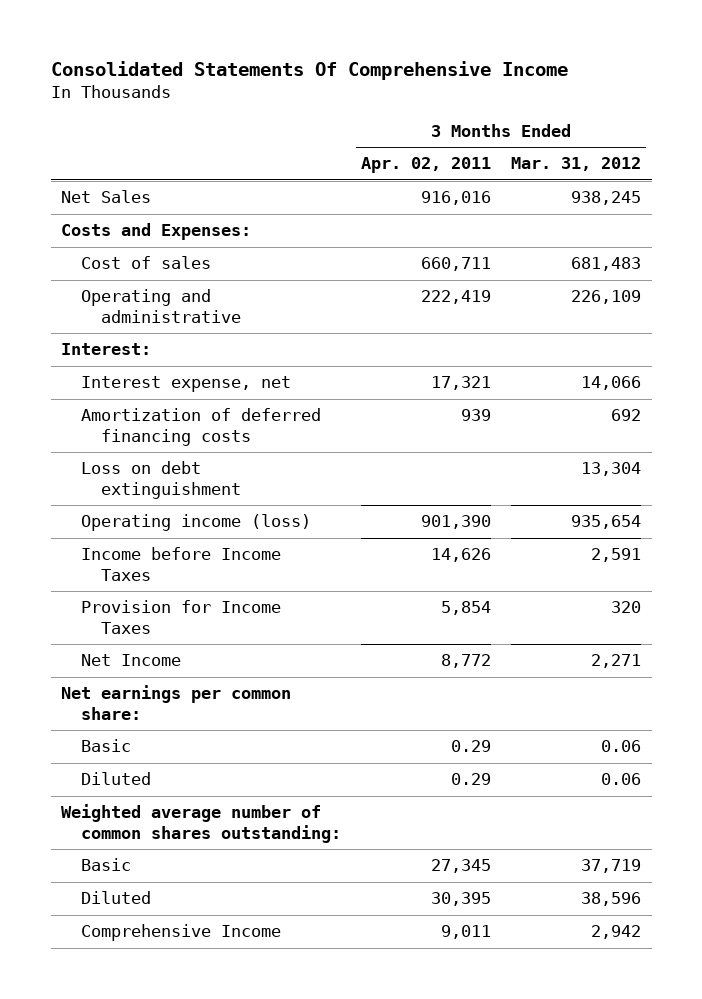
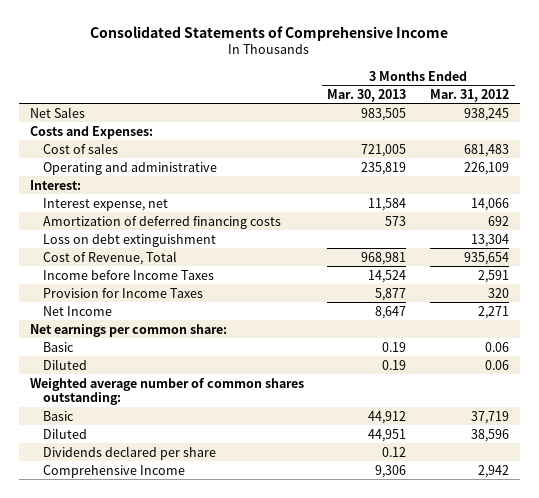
- Consolidated Statements Of Comprehensive Income
+ Consolidated Statements of Comprehensive Income
- | 3 Months Ended Apr. 02, 2011 | 3 Months Ended Mar. 31, 2012
+ | 3 Months Ended Mar. 30, 2013 | 3 Months Ended Mar. 31, 2012
- Operating income (loss) | 901,390 | 935,654
+ Cost of Revenue, Total | 968,981 | 935,654
+ Dividends declared per share | 0.12 |

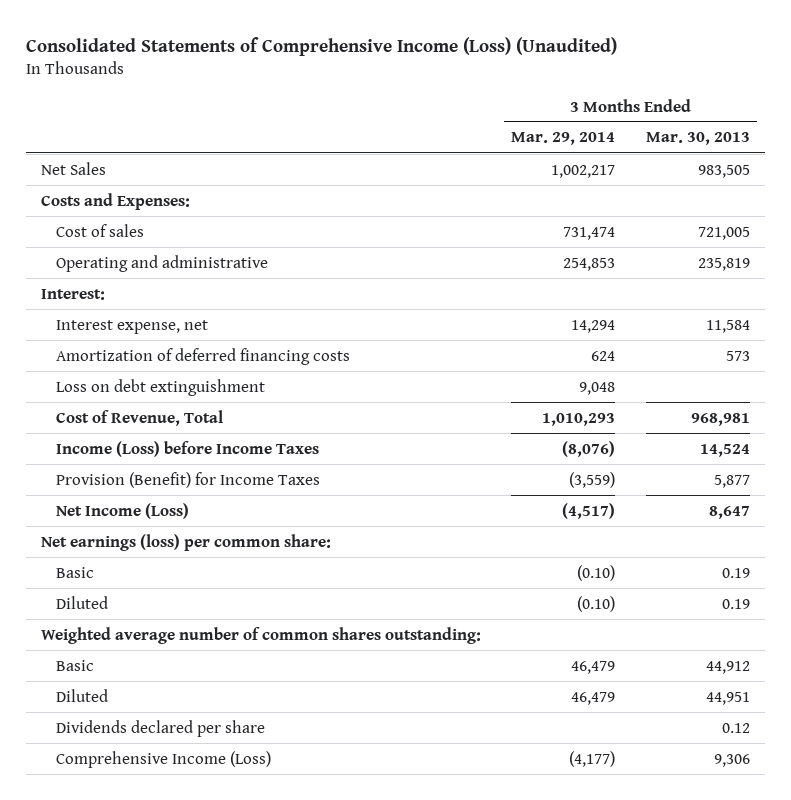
- Consolidated Statements of Comprehensive Income
+ Consolidated Statements of Comprehensive Income (Loss) (Unaudited)
- | 3 Months Ended Mar. 30, 2013 | 3 Months Ended Mar. 31, 2012
+ | 3 Months Ended Mar. 29, 2014 | 3 Months Ended Mar. 30, 2013
- Income before Income Taxes | 14,524 | 2,591
- Provision for Income Taxes | 5,877 | 320
- Net Income | 8,647 | 2,271
- Net earnings per common share:
+ Income (Loss) before Income Taxes | (8,076) | 14,524
+ Provision (Benefit) for Income Taxes | (3,559) | 5,877
+ Net Income (Loss) | (4,517) | 8,647
+ Net earnings (loss) per common share:
- Comprehensive Income | 9,306 | 2,942
+ Comprehensive Income (Loss) | (4,177) | 9,306

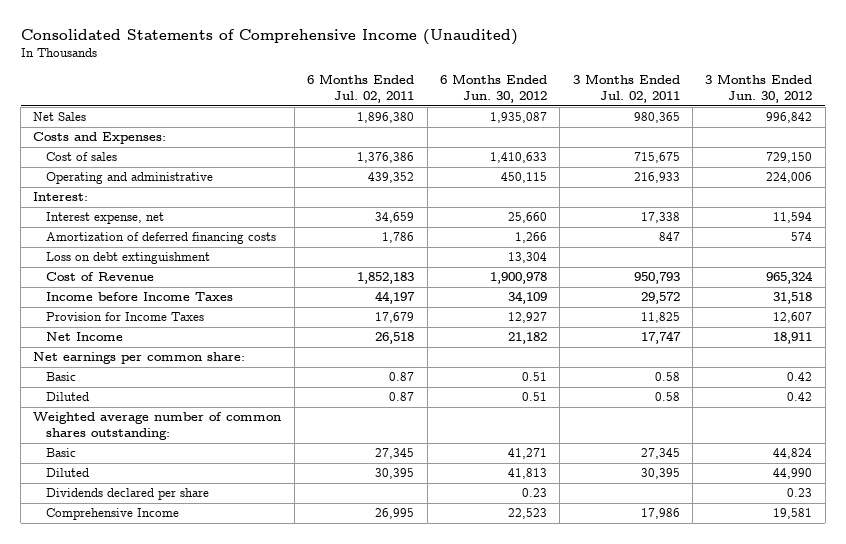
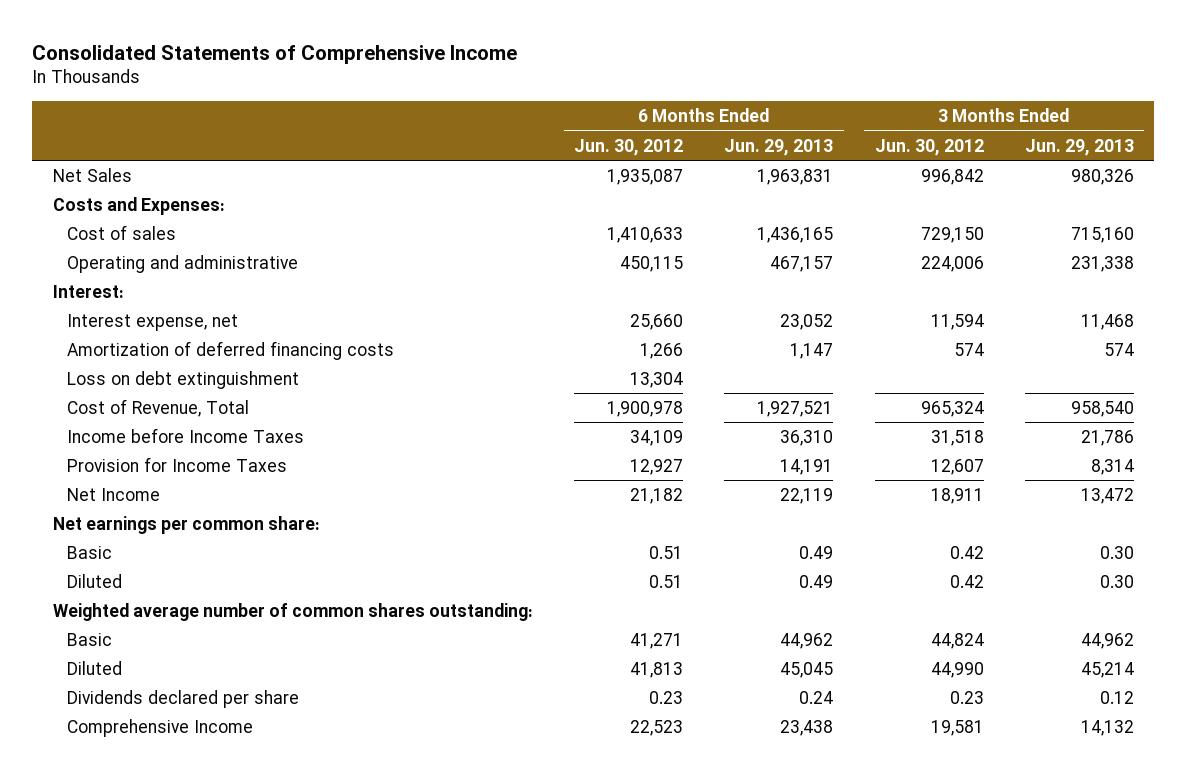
- Consolidated Statements of Comprehensive Income (Unaudited)
+ Consolidated Statements of Comprehensive Income
- | 6 Months Ended Jul. 02, 2011 | 6 Months Ended Jun. 30, 2012 | 3 Months Ended Jul. 02, 2011 | 3 Months Ended Jun. 30, 2012
+ | 6 Months Ended Jun. 30, 2012 | 6 Months Ended Jun. 29, 2013 | 3 Months Ended Jun. 30, 2012 | 3 Months Ended Jun. 29, 2013
- Cost of Revenue | 1,852,183 | 1,900,978 | 950,793 | 965,324
+ Cost of Revenue, Total | 1,900,978 | 1,927,521 | 965,324 | 958,540

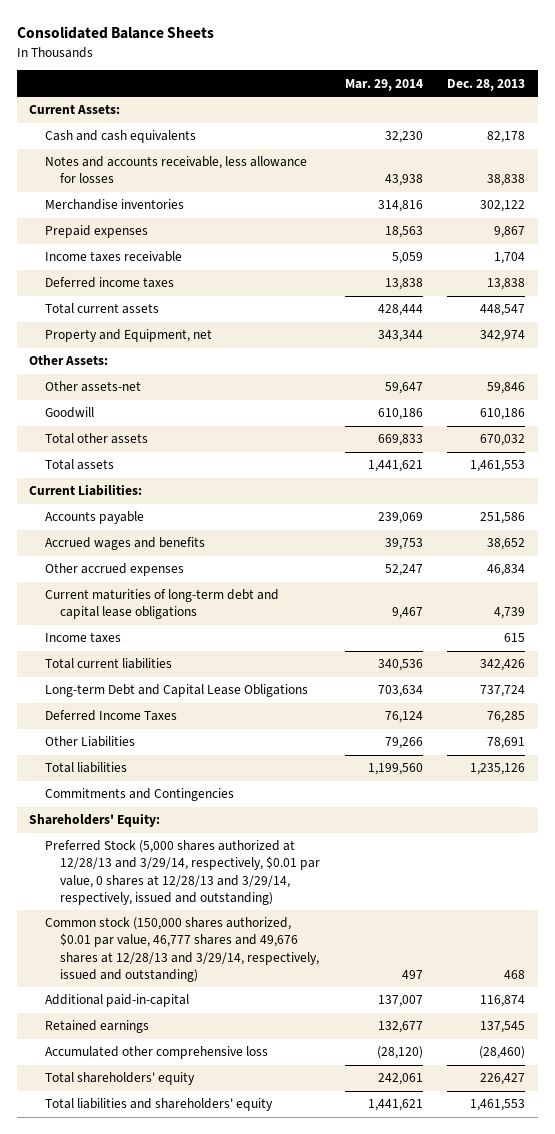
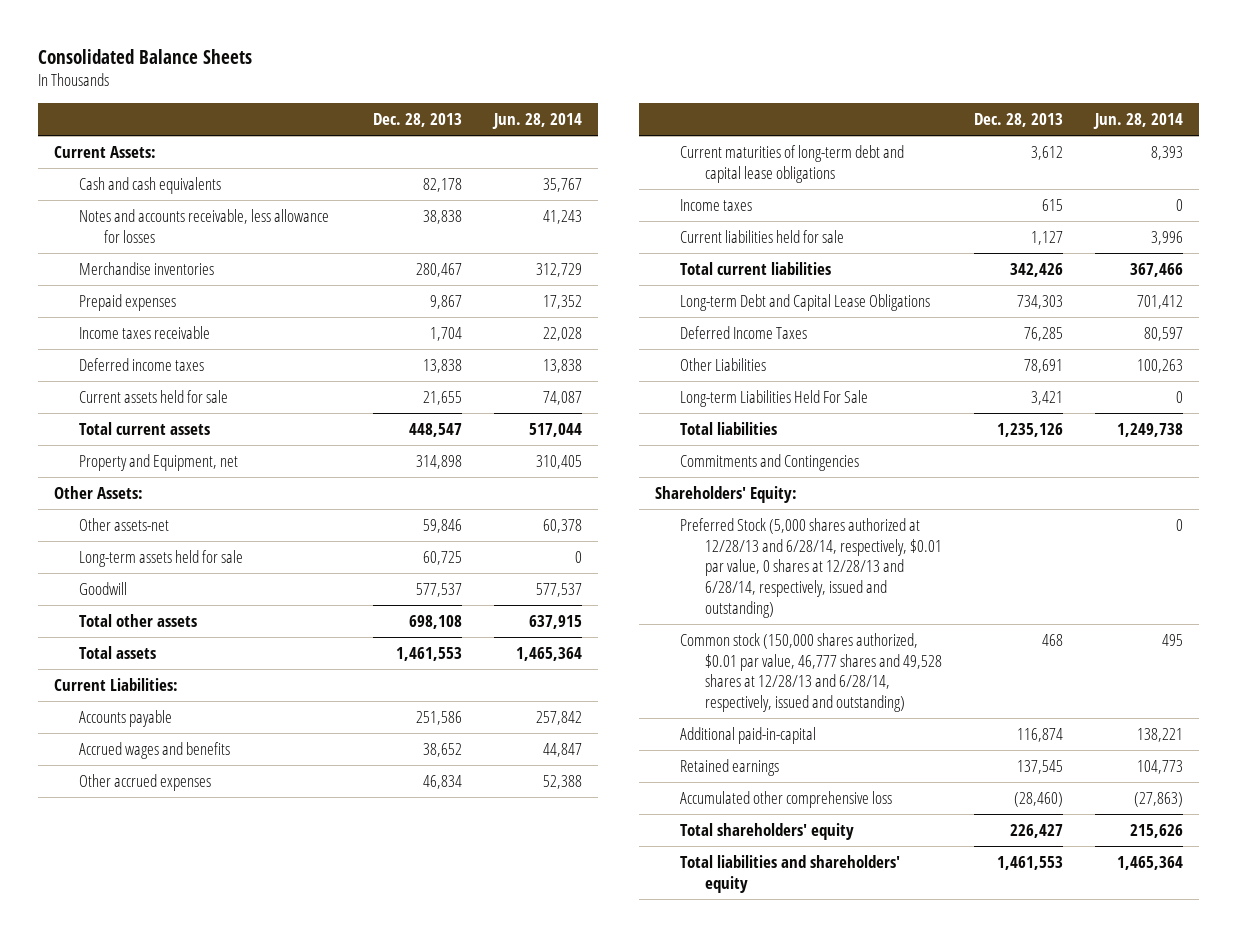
- | Mar. 29, 2014 | Dec. 28, 2013
+ | Dec. 28, 2013 | Jun. 28, 2014
- Merchandise inventories | 314,816 | 302,122
+ Merchandise inventories | 280,467 | 312,729
+ Current assets held for sale | 21,655 | 74,087
- Property and Equipment, net | 343,344 | 342,974
+ Property and Equipment, net | 314,898 | 310,405
- Goodwill | 610,186 | 610,186
- Total other assets | 669,833 | 670,032
+ Long-term assets held for sale | 60,725 | 0
+ Goodwill | 577,537 | 577,537
+ Total other assets | 698,108 | 637,915
- Current maturities of long-term debt and capital lease obligations | 9,467 | 4,739
+ Current maturities of long-term debt and capital lease obligations | 3,612 | 8,393
+ Current liabilities held for sale | 1,127 | 3,996
- Long-term Debt and Capital Lease Obligations | 703,634 | 737,724
+ Long-term Debt and Capital Lease Obligations | 734,303 | 701,412
+ Long-term Liabilities Held For Sale | 3,421 | 0
- Preferred Stock (5,000 shares authorized at 12/28/13 and 3/29/14, respectively, $0.01 par value, 0 shares at 12/28/13 and 3/29/14, respectively, issued and outstanding)
- Common stock (150,000 shares authorized, $0.01 par value, 46,777 shares and 49,676 shares at 12/28/13 and 3/29/14, respectively, issued and outstanding) | 497 | 468
+ Preferred Stock (5,000 shares authorized at 12/28/13 and 6/28/14, respectively, $0.01 par value, 0 shares at 12/28/13 and 6/28/14, respectively, issued and outstanding) | | 0
+ Common stock (150,000 shares authorized, $0.01 par value, 46,777 shares and 49,528 shares at 12/28/13 and 6/28/14, respectively, issued and outstanding) | 468 | 495

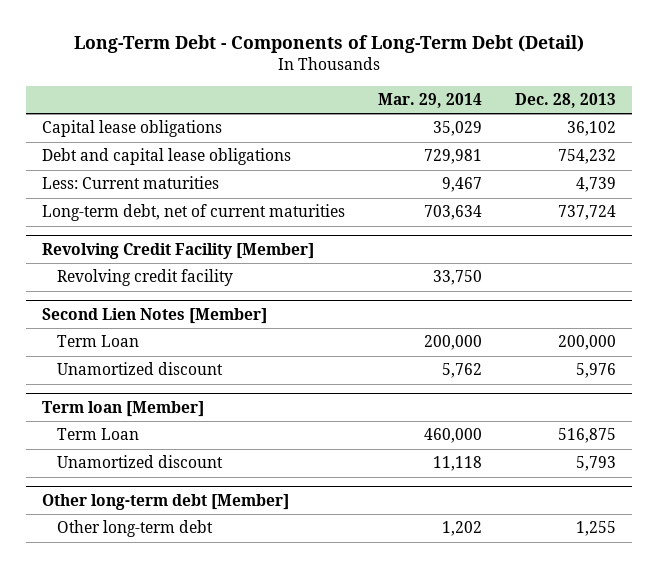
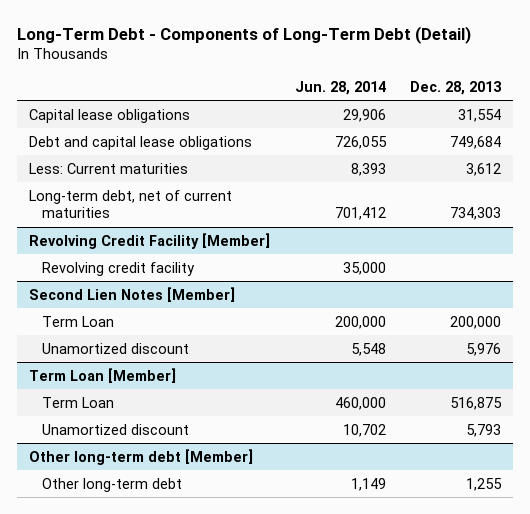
- | Mar. 29, 2014 | Dec. 28, 2013
+ | Jun. 28, 2014 | Dec. 28, 2013
- Capital lease obligations | 35,029 | 36,102
- Debt and capital lease obligations | 729,981 | 754,232
- Less: Current maturities | 9,467 | 4,739
- Long-term debt, net of current maturities | 703,634 | 737,724
+ Capital lease obligations | 29,906 | 31,554
+ Debt and capital lease obligations | 726,055 | 749,684
+ Less: Current maturities | 8,393 | 3,612
+ Long-term debt, net of current maturities | 701,412 | 734,303
- Term loan [Member]
+ Term Loan [Member]

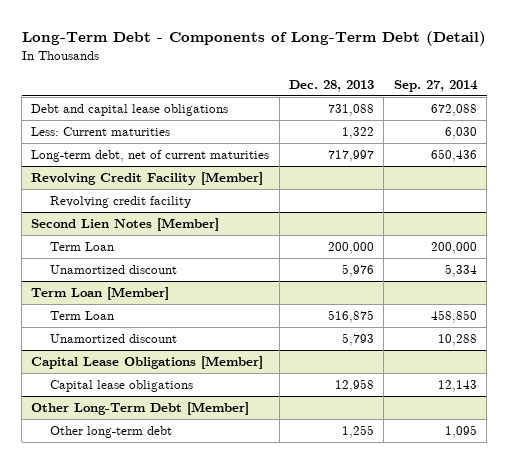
- | Jun. 28, 2014 | Dec. 28, 2013
+ | Dec. 28, 2013 | Sep. 27, 2014
- Capital lease obligations | 29,906 | 31,554
- Debt and capital lease obligations | 726,055 | 749,684
- Less: Current maturities | 8,393 | 3,612
- Long-term debt, net of current maturities | 701,412 | 734,303
+ Debt and capital lease obligations | 731,088 | 672,088
+ Less: Current maturities | 1,322 | 6,030
+ Long-term debt, net of current maturities | 717,997 | 650,436
- Other long-term debt [Member]
+ Capital Lease Obligations [Member]
+ Capital lease obligations | 12,958 | 12,143
+ Other Long-Term Debt [Member]

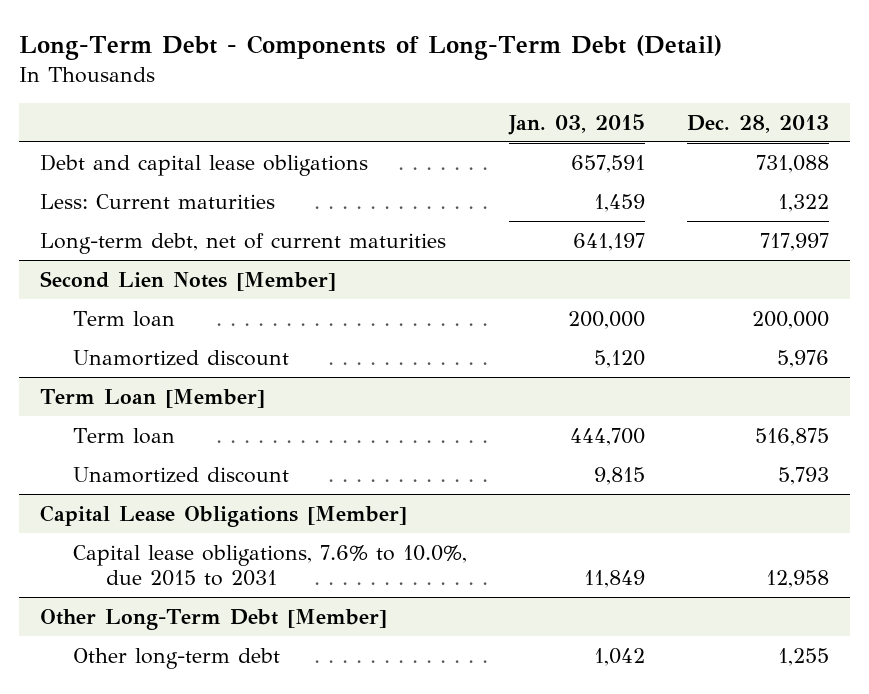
- | Dec. 28, 2013 | Sep. 27, 2014
+ | Jan. 03, 2015 | Dec. 28, 2013
- Revolving Credit Facility [Member]
- Revolving credit facility
@ Second Lien Notes [Member]
- Term Loan | 200,000 | 200,000
+ Term loan | 200,000 | 200,000
@ Term Loan [Member]
- Term Loan | 516,875 | 458,850
+ Term loan | 444,700 | 516,875
@ Capital Lease Obligations [Member]
- Capital lease obligations | 12,958 | 12,143
+ Capital lease obligations, 7.6% to 10.0%, due 2015 to 2031 | 11,849 | 12,958

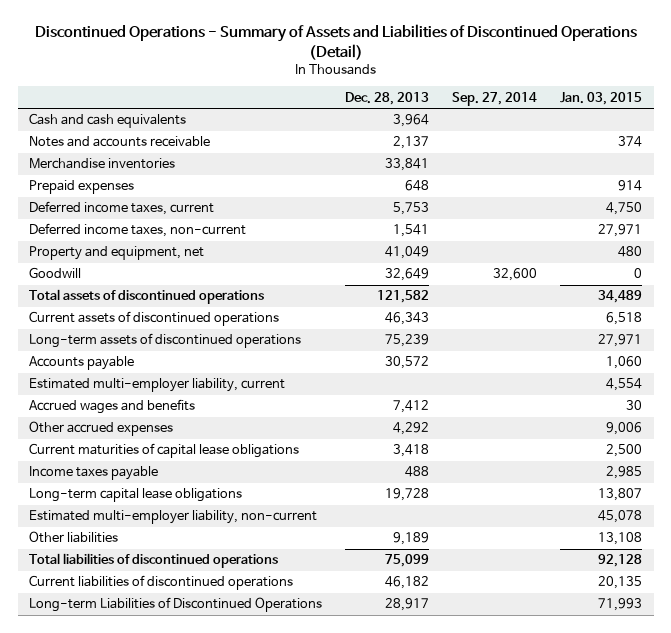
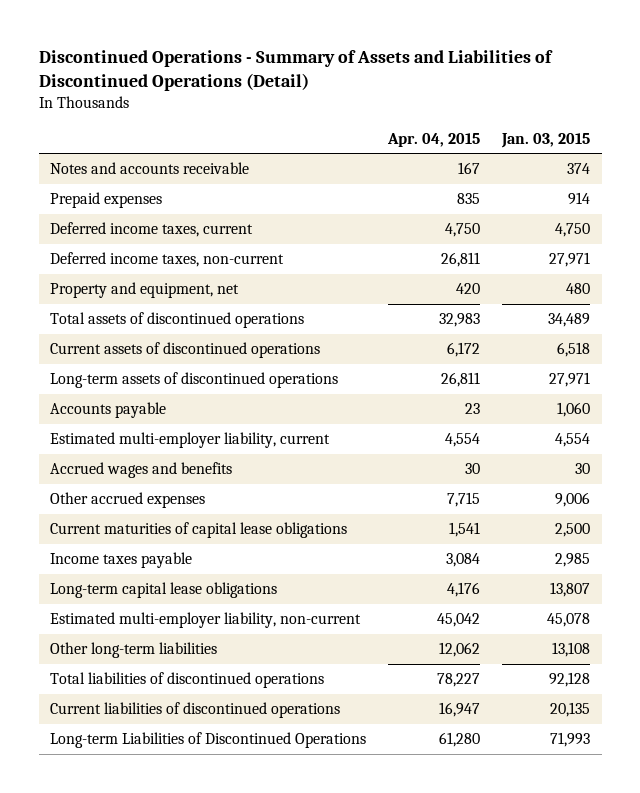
- | Dec. 28, 2013 | Sep. 27, 2014 | Jan. 03, 2015
+ | Apr. 04, 2015 | Jan. 03, 2015
- Cash and cash equivalents | 3,964 | |
- Merchandise inventories | 33,841 | |
- Goodwill | 32,649 | 32,600 | 0
- Other liabilities | 9,189 | | 13,108
+ Other long-term liabilities | 12,062 | 13,108

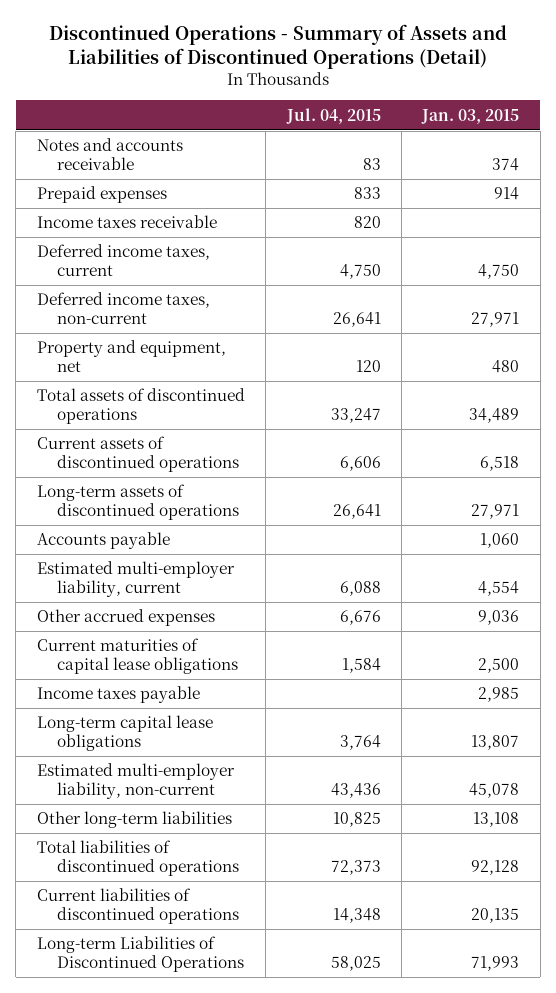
- | Apr. 04, 2015 | Jan. 03, 2015
+ | Jul. 04, 2015 | Jan. 03, 2015
+ Income taxes receivable | 820 |
- Accrued wages and benefits | 30 | 30
- Other accrued expenses | 7,715 | 9,006
+ Other accrued expenses | 6,676 | 9,036

